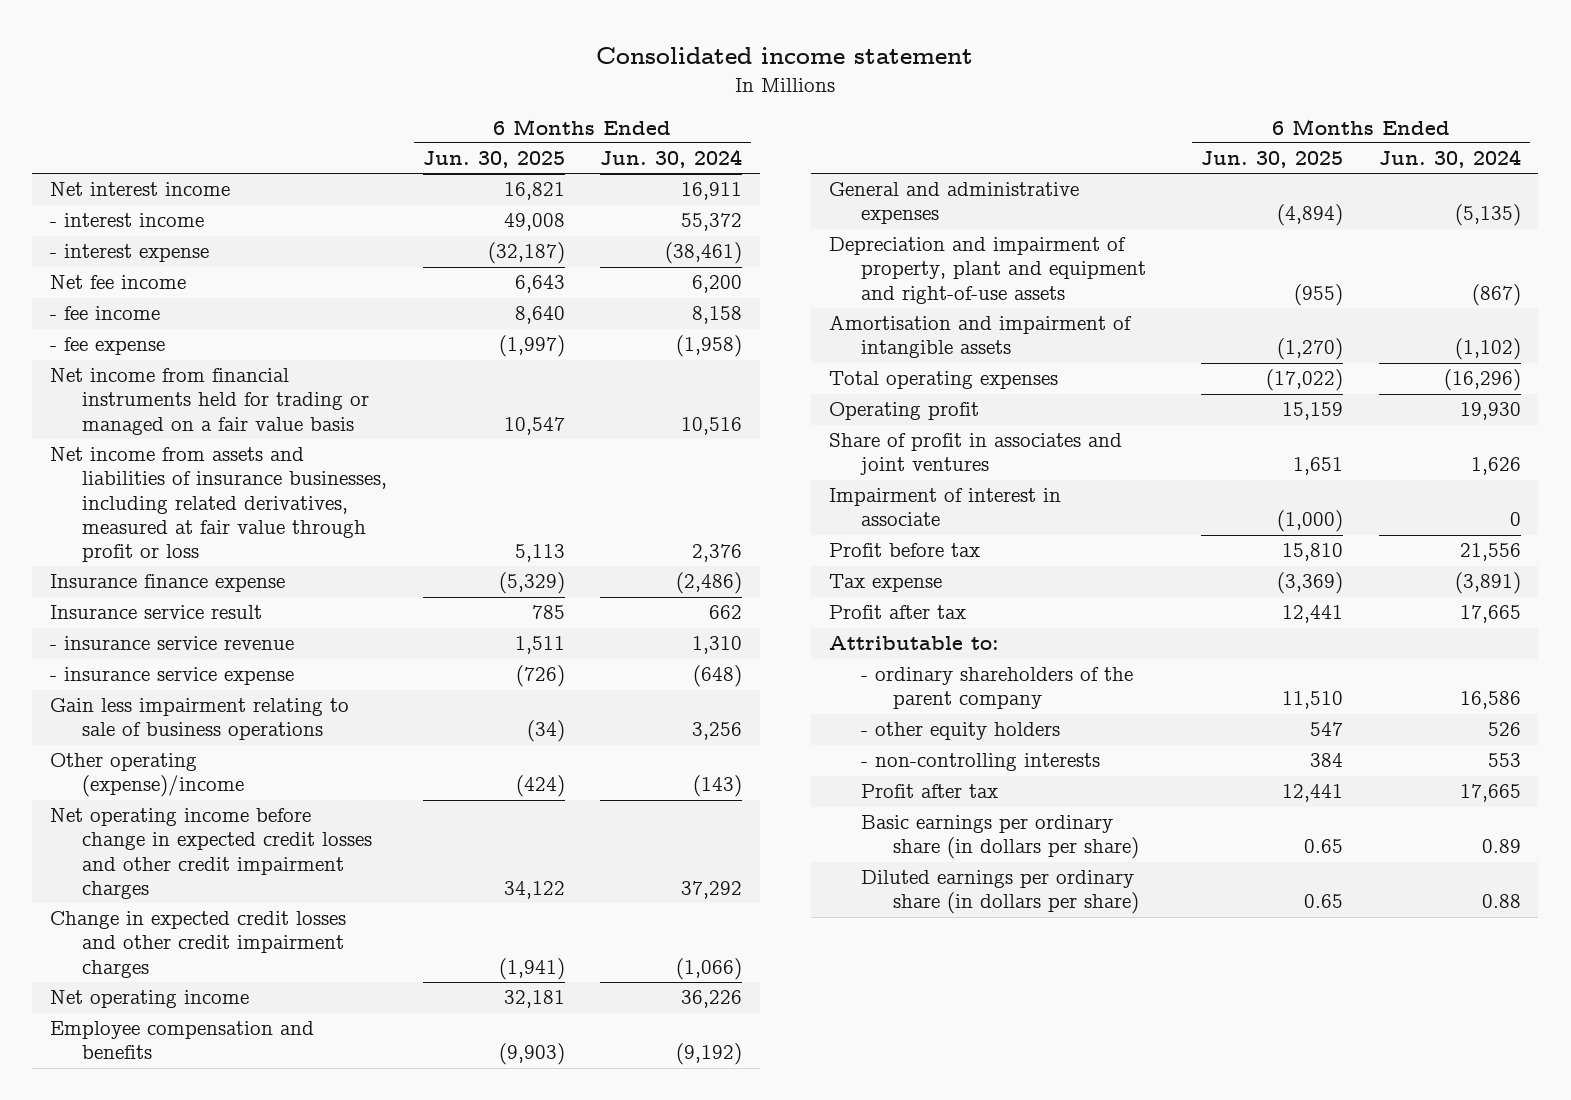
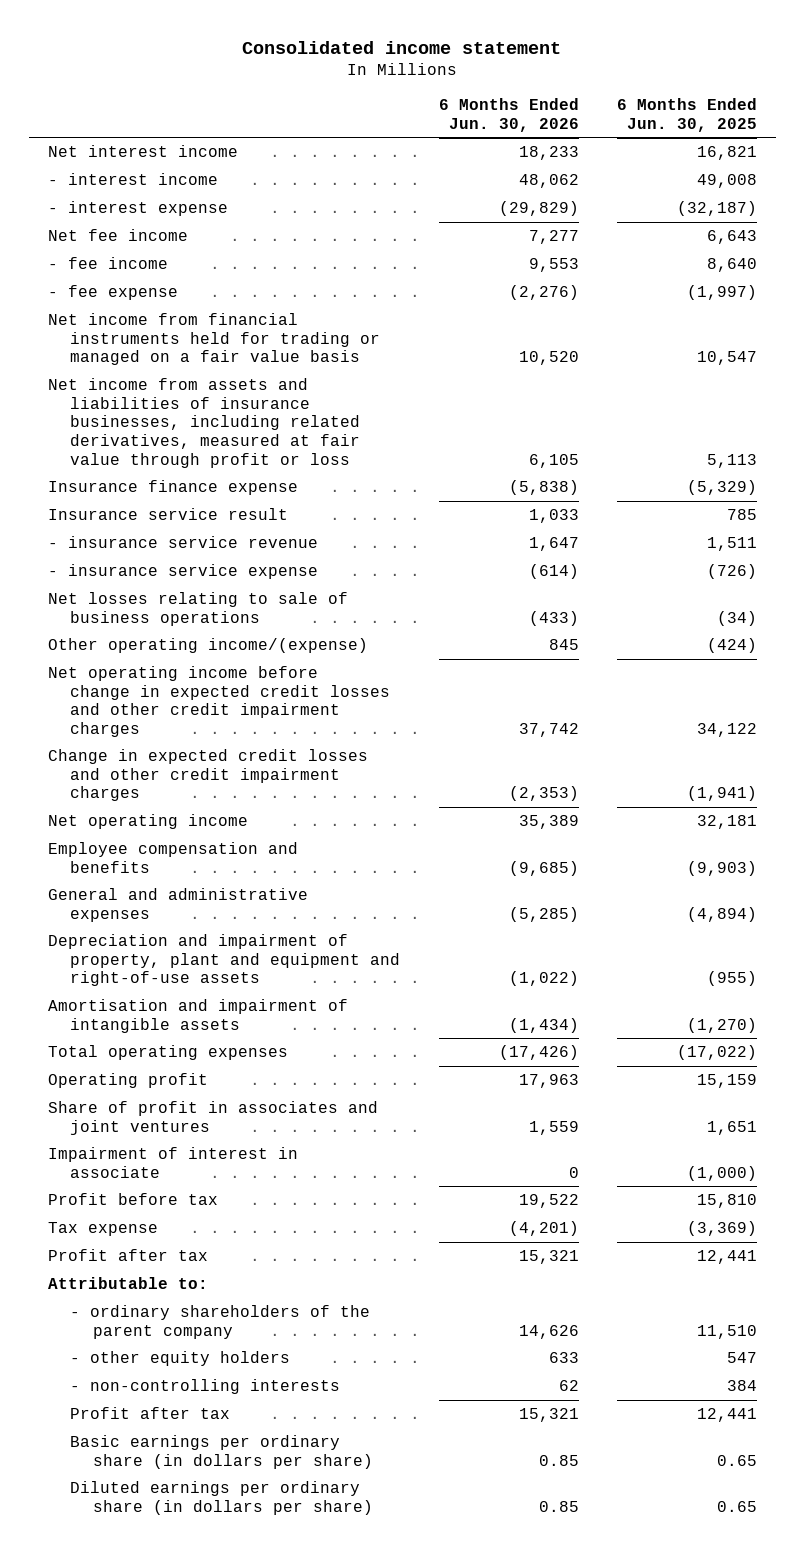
- | 6 Months Ended Jun. 30, 2025 | 6 Months Ended Jun. 30, 2024
+ | 6 Months Ended Jun. 30, 2026 | 6 Months Ended Jun. 30, 2025
- Gain less impairment relating to sale of business operations | (34) | 3,256
- Other operating (expense)/income | (424) | (143)
+ Net losses relating to sale of business operations | (433) | (34)
+ Other operating income/(expense) | 845 | (424)

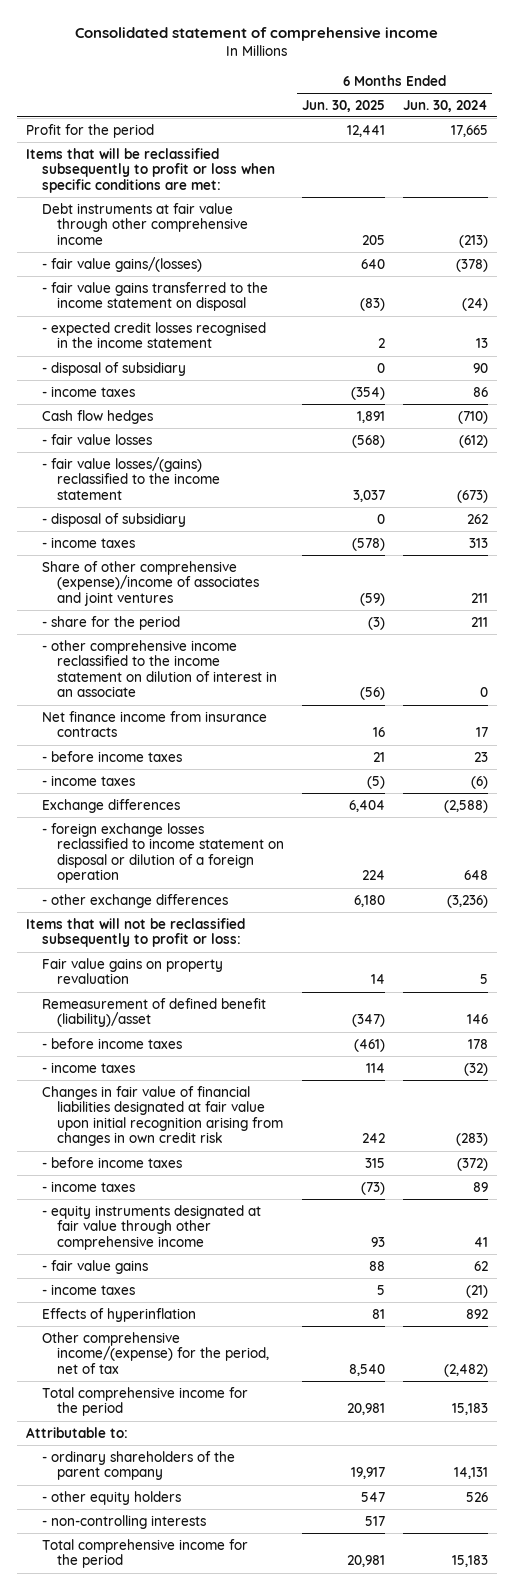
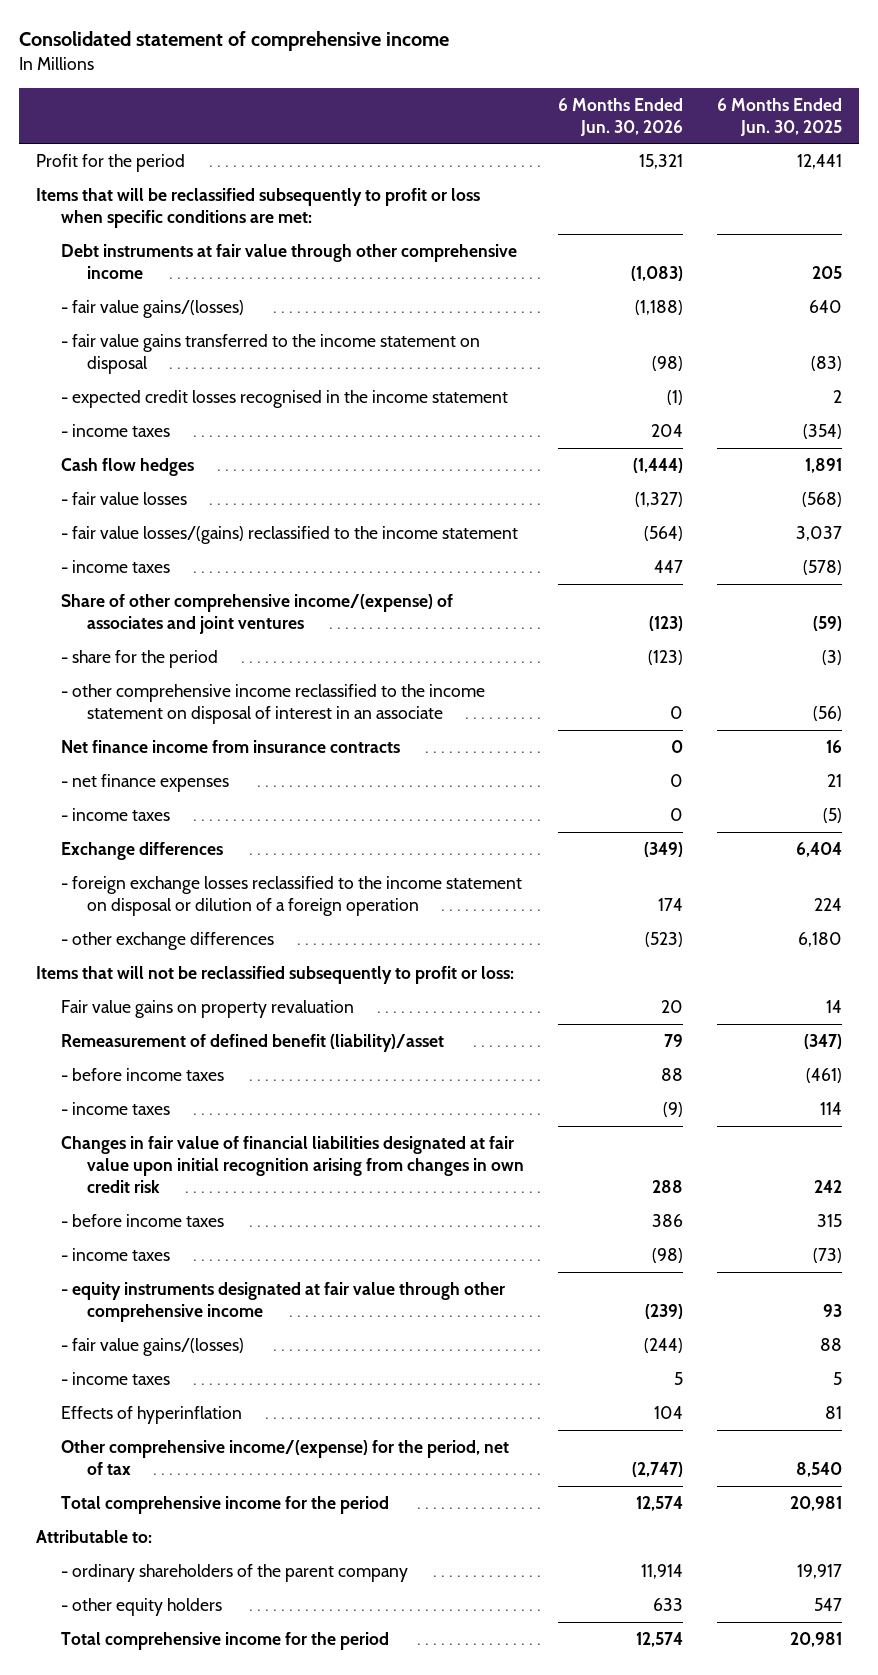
- | 6 Months Ended Jun. 30, 2025 | 6 Months Ended Jun. 30, 2024
+ | 6 Months Ended Jun. 30, 2026 | 6 Months Ended Jun. 30, 2025
- - disposal of subsidiary | 0 | 90
- - disposal of subsidiary | 0 | 262
- Share of other comprehensive (expense)/income of associates and joint ventures | (59) | 211
+ Share of other comprehensive income/(expense) of associates and joint ventures | (123) | (59)
- - other comprehensive income reclassified to the income statement on dilution of interest in an associate | (56) | 0
+ - other comprehensive income reclassified to the income statement on disposal of interest in an associate | 0 | (56)
- - before income taxes | 21 | 23
+ - net finance expenses | 0 | 21
- - foreign exchange losses reclassified to income statement on disposal or dilution of a foreign operation | 224 | 648
+ - foreign exchange losses reclassified to the income statement on disposal or dilution of a foreign operation | 174 | 224
- - fair value gains | 88 | 62
+ - fair value gains/(losses) | (244) | 88
- - non-controlling interests | 517 |

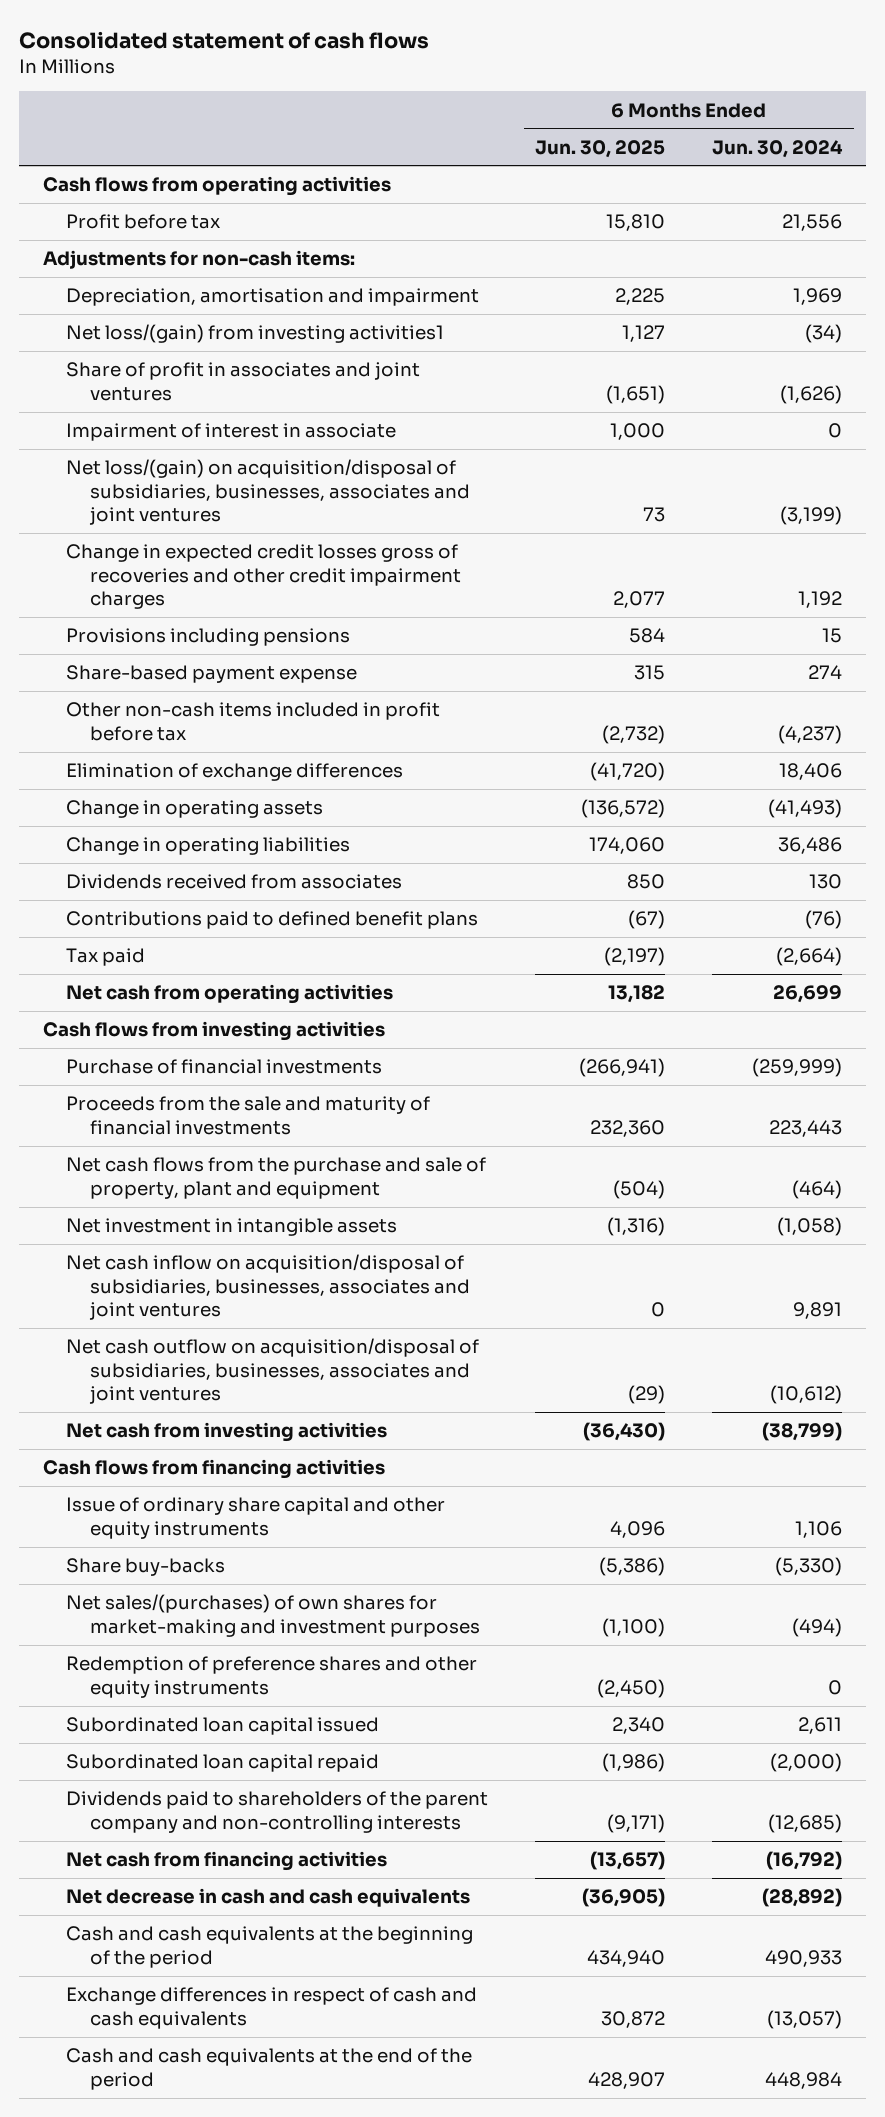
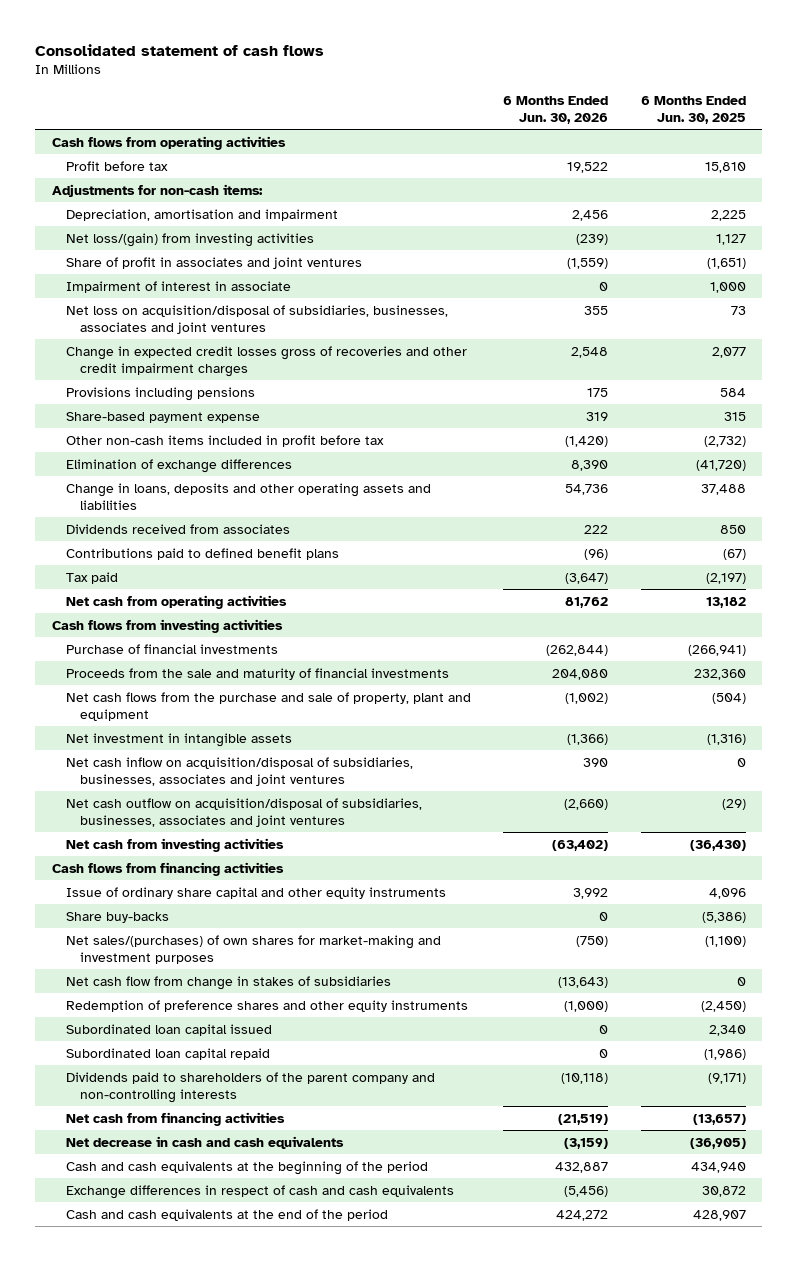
- | 6 Months Ended Jun. 30, 2025 | 6 Months Ended Jun. 30, 2024
+ | 6 Months Ended Jun. 30, 2026 | 6 Months Ended Jun. 30, 2025
- Net loss/(gain) from investing activities1 | 1,127 | (34)
+ Net loss/(gain) from investing activities | (239) | 1,127
- Net loss/(gain) on acquisition/disposal of subsidiaries, businesses, associates and joint ventures | 73 | (3,199)
+ Net loss on acquisition/disposal of subsidiaries, businesses, associates and joint ventures | 355 | 73
- Change in operating assets | (136,572) | (41,493)
- Change in operating liabilities | 174,060 | 36,486
+ Change in loans, deposits and other operating assets and liabilities | 54,736 | 37,488
+ Net cash flow from change in stakes of subsidiaries | (13,643) | 0

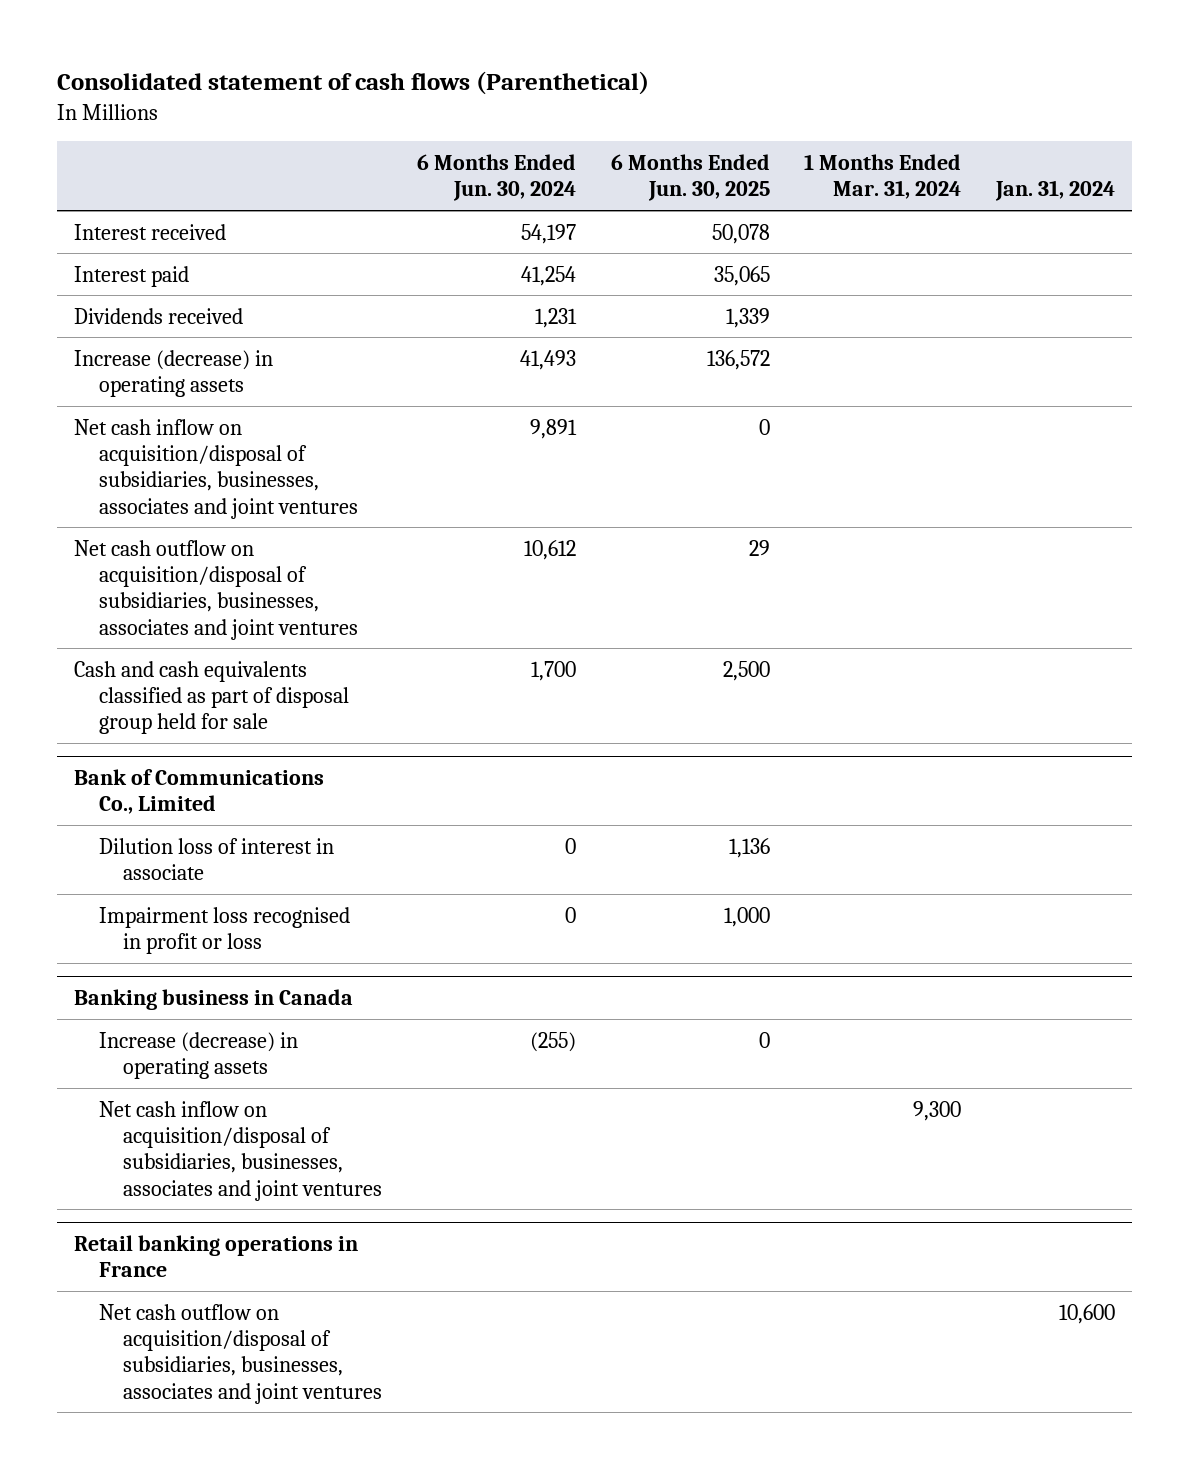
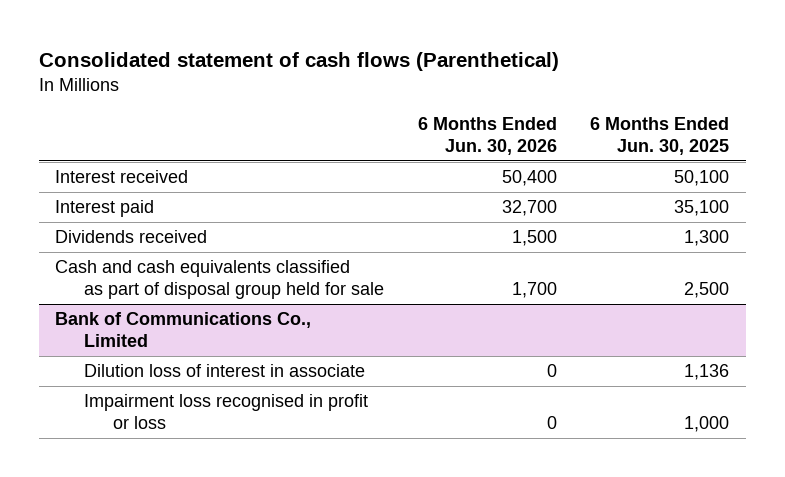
- | 6 Months Ended Jun. 30, 2024 | 6 Months Ended Jun. 30, 2025 | 1 Months Ended Mar. 31, 2024 | Jan. 31, 2024
+ | 6 Months Ended Jun. 30, 2026 | 6 Months Ended Jun. 30, 2025
- Interest received | 54,197 | 50,078 | |
- Interest paid | 41,254 | 35,065 | |
- Dividends received | 1,231 | 1,339 | |
- Increase (decrease) in operating assets | 41,493 | 136,572 | |
- Net cash inflow on acquisition/disposal of subsidiaries, businesses, associates and joint ventures | 9,891 | 0 | |
- Net cash outflow on acquisition/disposal of subsidiaries, businesses, associates and joint ventures | 10,612 | 29 | |
+ Interest received | 50,400 | 50,100
+ Interest paid | 32,700 | 35,100
+ Dividends received | 1,500 | 1,300
- Banking business in Canada
- Increase (decrease) in operating assets | (255) | 0 | |
- Net cash inflow on acquisition/disposal of subsidiaries, businesses, associates and joint ventures | | | 9,300 |
- Retail banking operations in France
- Net cash outflow on acquisition/disposal of subsidiaries, businesses, associates and joint ventures | | | | 10,600

